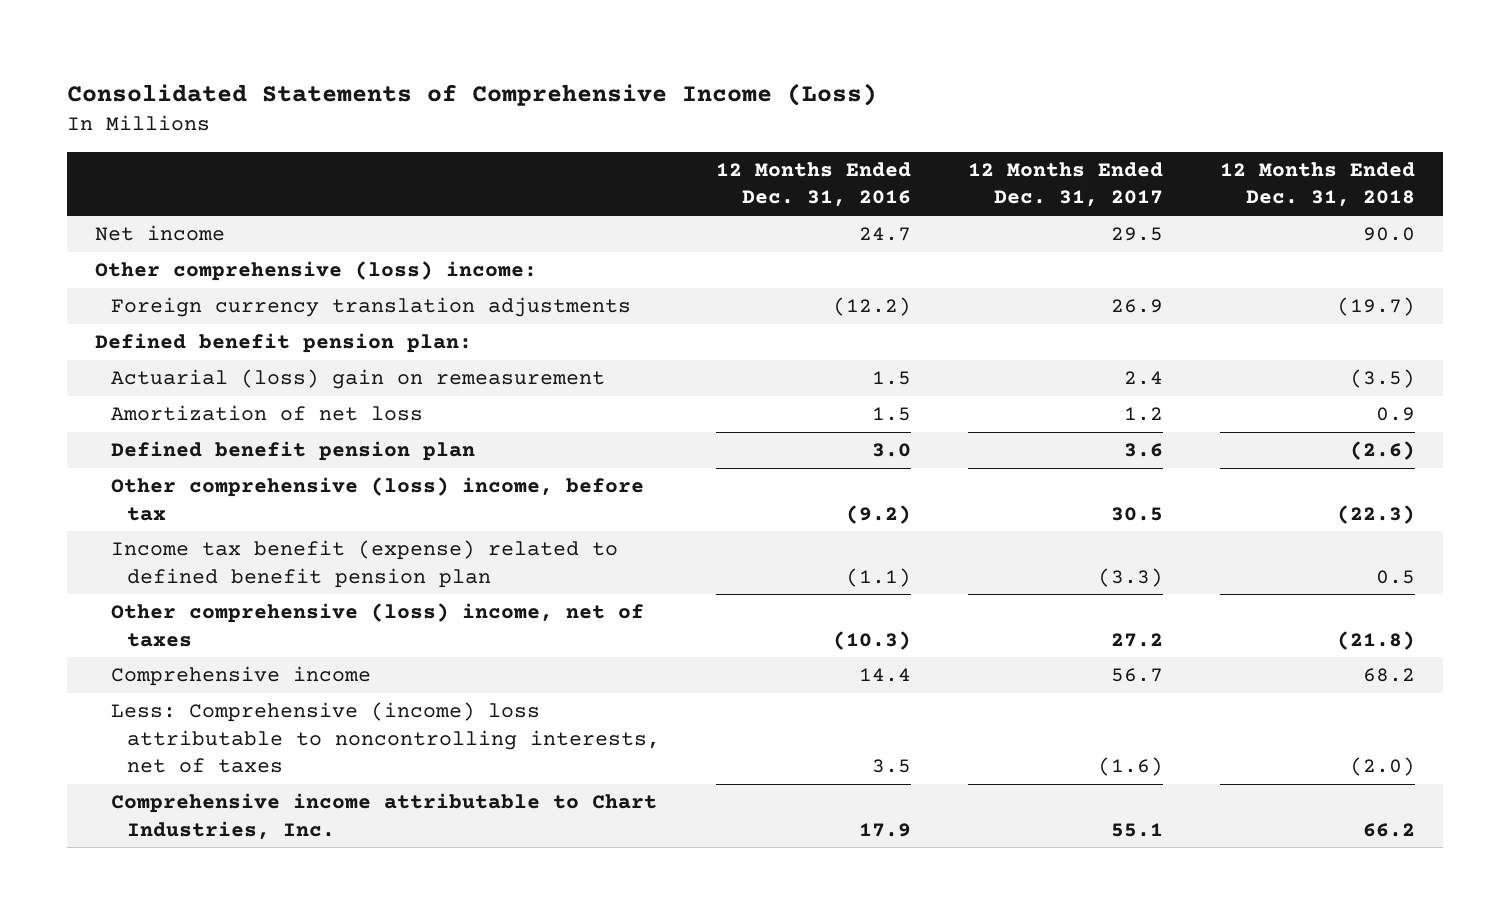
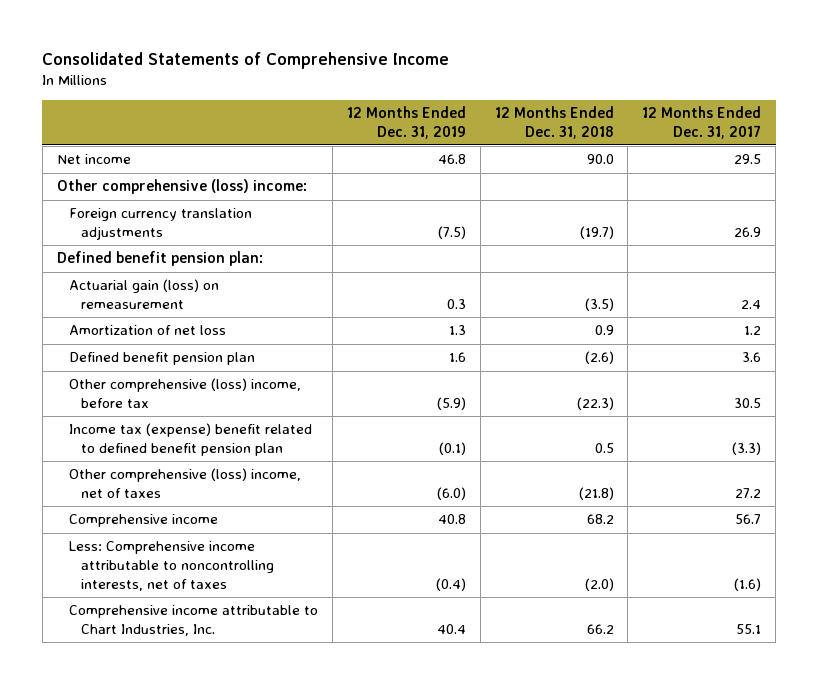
- Consolidated Statements of Comprehensive Income (Loss)
+ Consolidated Statements of Comprehensive Income
- | 12 Months Ended Dec. 31, 2016 | 12 Months Ended Dec. 31, 2017 | 12 Months Ended Dec. 31, 2018
+ | 12 Months Ended Dec. 31, 2019 | 12 Months Ended Dec. 31, 2018 | 12 Months Ended Dec. 31, 2017
- Actuarial (loss) gain on remeasurement | 1.5 | 2.4 | (3.5)
+ Actuarial gain (loss) on remeasurement | 0.3 | (3.5) | 2.4
- Income tax benefit (expense) related to defined benefit pension plan | (1.1) | (3.3) | 0.5
+ Income tax (expense) benefit related to defined benefit pension plan | (0.1) | 0.5 | (3.3)
- Less: Comprehensive (income) loss attributable to noncontrolling interests, net of taxes | 3.5 | (1.6) | (2.0)
+ Less: Comprehensive income attributable to noncontrolling interests, net of taxes | (0.4) | (2.0) | (1.6)

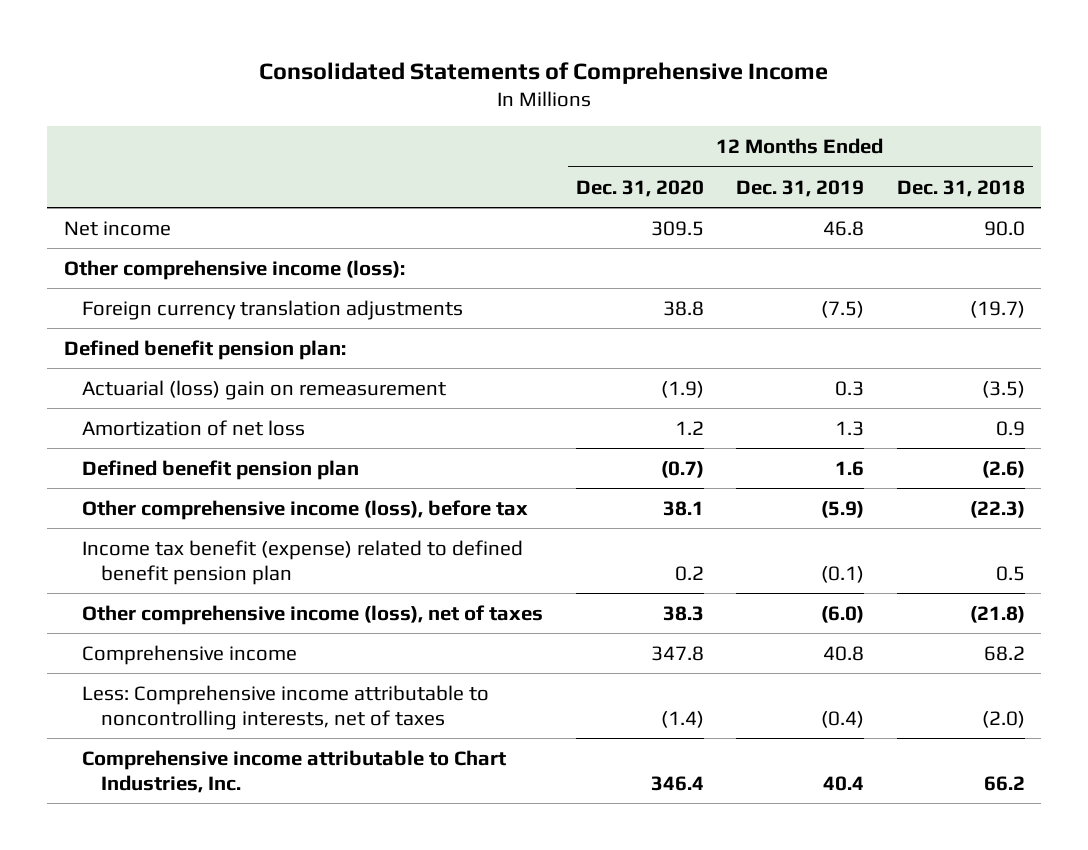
- | 12 Months Ended Dec. 31, 2019 | 12 Months Ended Dec. 31, 2018 | 12 Months Ended Dec. 31, 2017
+ | 12 Months Ended Dec. 31, 2020 | 12 Months Ended Dec. 31, 2019 | 12 Months Ended Dec. 31, 2018
- Other comprehensive (loss) income:
+ Other comprehensive income (loss):
- Actuarial gain (loss) on remeasurement | 0.3 | (3.5) | 2.4
+ Actuarial (loss) gain on remeasurement | (1.9) | 0.3 | (3.5)
- Other comprehensive (loss) income, before tax | (5.9) | (22.3) | 30.5
- Income tax (expense) benefit related to defined benefit pension plan | (0.1) | 0.5 | (3.3)
- Other comprehensive (loss) income, net of taxes | (6.0) | (21.8) | 27.2
+ Other comprehensive income (loss), before tax | 38.1 | (5.9) | (22.3)
+ Income tax benefit (expense) related to defined benefit pension plan | 0.2 | (0.1) | 0.5
+ Other comprehensive income (loss), net of taxes | 38.3 | (6.0) | (21.8)

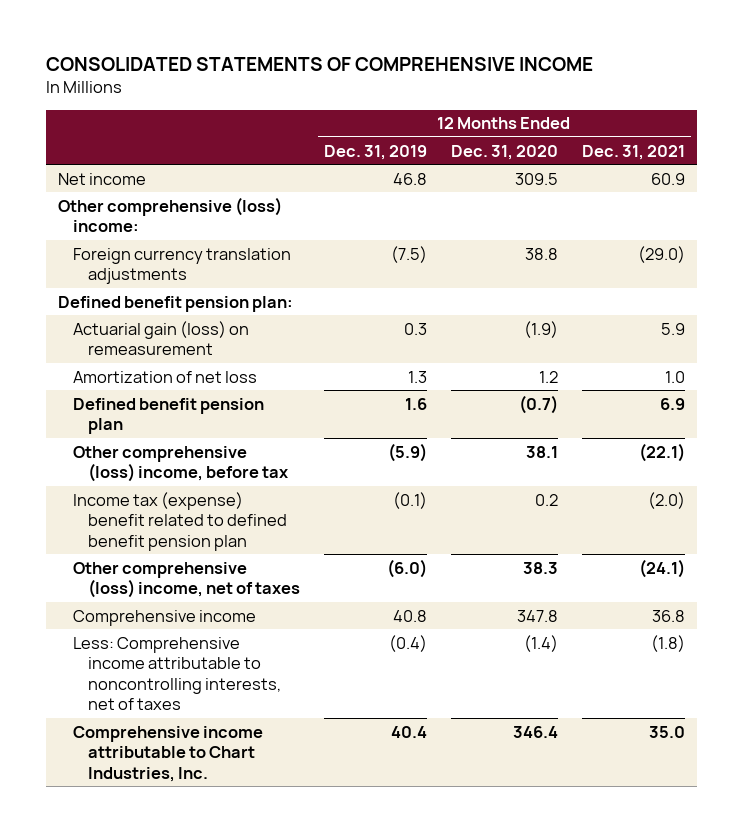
- Consolidated Statements of Comprehensive Income
+ CONSOLIDATED STATEMENTS OF COMPREHENSIVE INCOME
- | 12 Months Ended Dec. 31, 2020 | 12 Months Ended Dec. 31, 2019 | 12 Months Ended Dec. 31, 2018
+ | 12 Months Ended Dec. 31, 2019 | 12 Months Ended Dec. 31, 2020 | 12 Months Ended Dec. 31, 2021
- Other comprehensive income (loss):
+ Other comprehensive (loss) income:
- Actuarial (loss) gain on remeasurement | (1.9) | 0.3 | (3.5)
+ Actuarial gain (loss) on remeasurement | 0.3 | (1.9) | 5.9
- Other comprehensive income (loss), before tax | 38.1 | (5.9) | (22.3)
- Income tax benefit (expense) related to defined benefit pension plan | 0.2 | (0.1) | 0.5
- Other comprehensive income (loss), net of taxes | 38.3 | (6.0) | (21.8)
+ Other comprehensive (loss) income, before tax | (5.9) | 38.1 | (22.1)
+ Income tax (expense) benefit related to defined benefit pension plan | (0.1) | 0.2 | (2.0)
+ Other comprehensive (loss) income, net of taxes | (6.0) | 38.3 | (24.1)

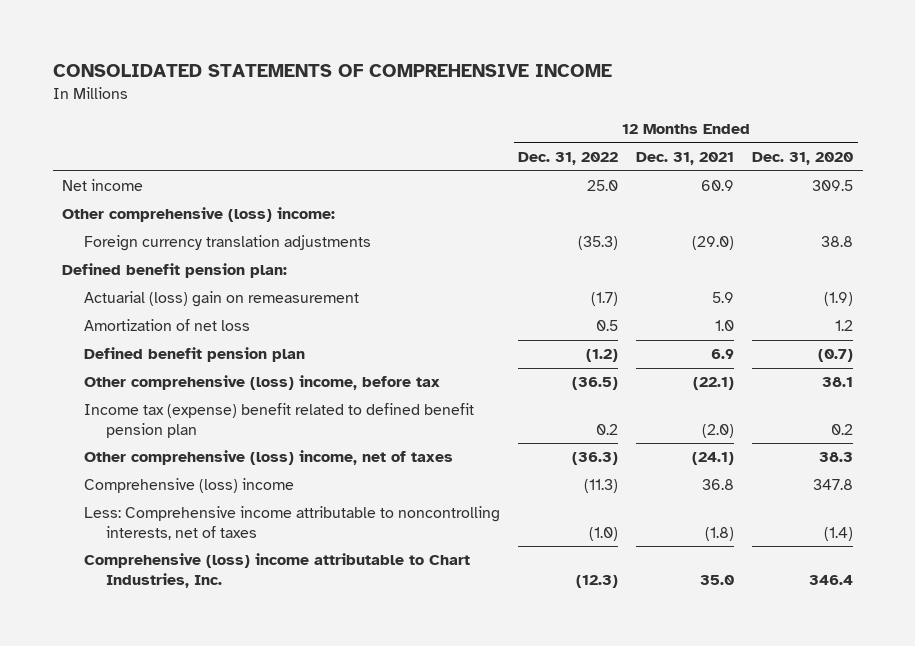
- | 12 Months Ended Dec. 31, 2019 | 12 Months Ended Dec. 31, 2020 | 12 Months Ended Dec. 31, 2021
+ | 12 Months Ended Dec. 31, 2022 | 12 Months Ended Dec. 31, 2021 | 12 Months Ended Dec. 31, 2020
- Actuarial gain (loss) on remeasurement | 0.3 | (1.9) | 5.9
+ Actuarial (loss) gain on remeasurement | (1.7) | 5.9 | (1.9)
- Comprehensive income | 40.8 | 347.8 | 36.8
+ Comprehensive (loss) income | (11.3) | 36.8 | 347.8
- Comprehensive income attributable to Chart Industries, Inc. | 40.4 | 346.4 | 35.0
+ Comprehensive (loss) income attributable to Chart Industries, Inc. | (12.3) | 35.0 | 346.4

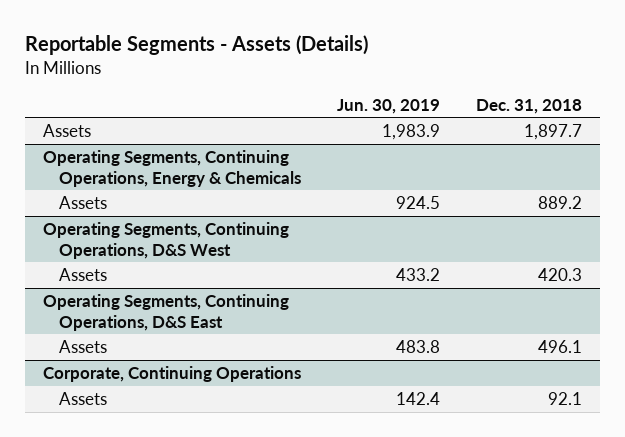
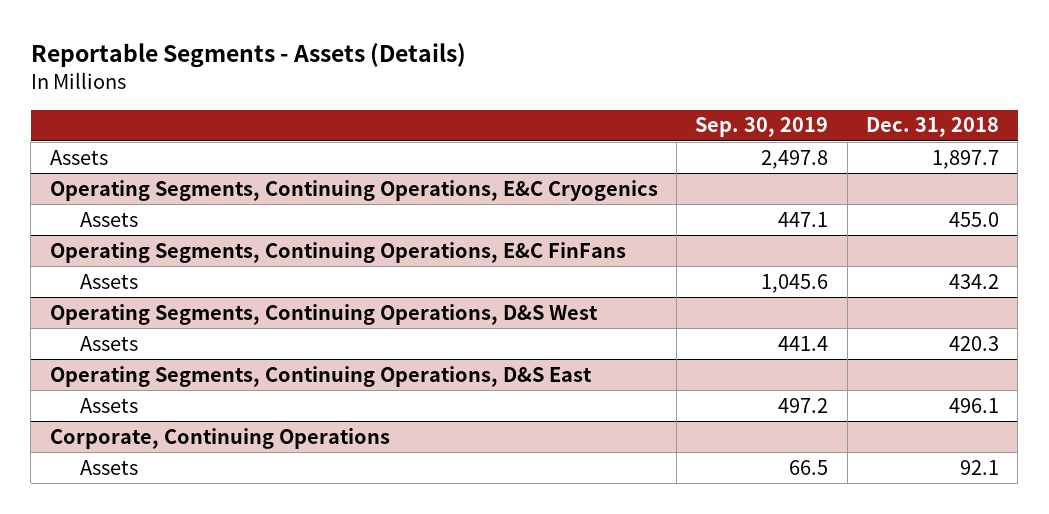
- | Jun. 30, 2019 | Dec. 31, 2018
+ | Sep. 30, 2019 | Dec. 31, 2018
- Operating Segments, Continuing Operations, Energy & Chemicals
- Assets | 924.5 | 889.2
+ Operating Segments, Continuing Operations, E&C Cryogenics
+ Assets | 447.1 | 455.0
+ Operating Segments, Continuing Operations, E&C FinFans
+ Assets | 1,045.6 | 434.2

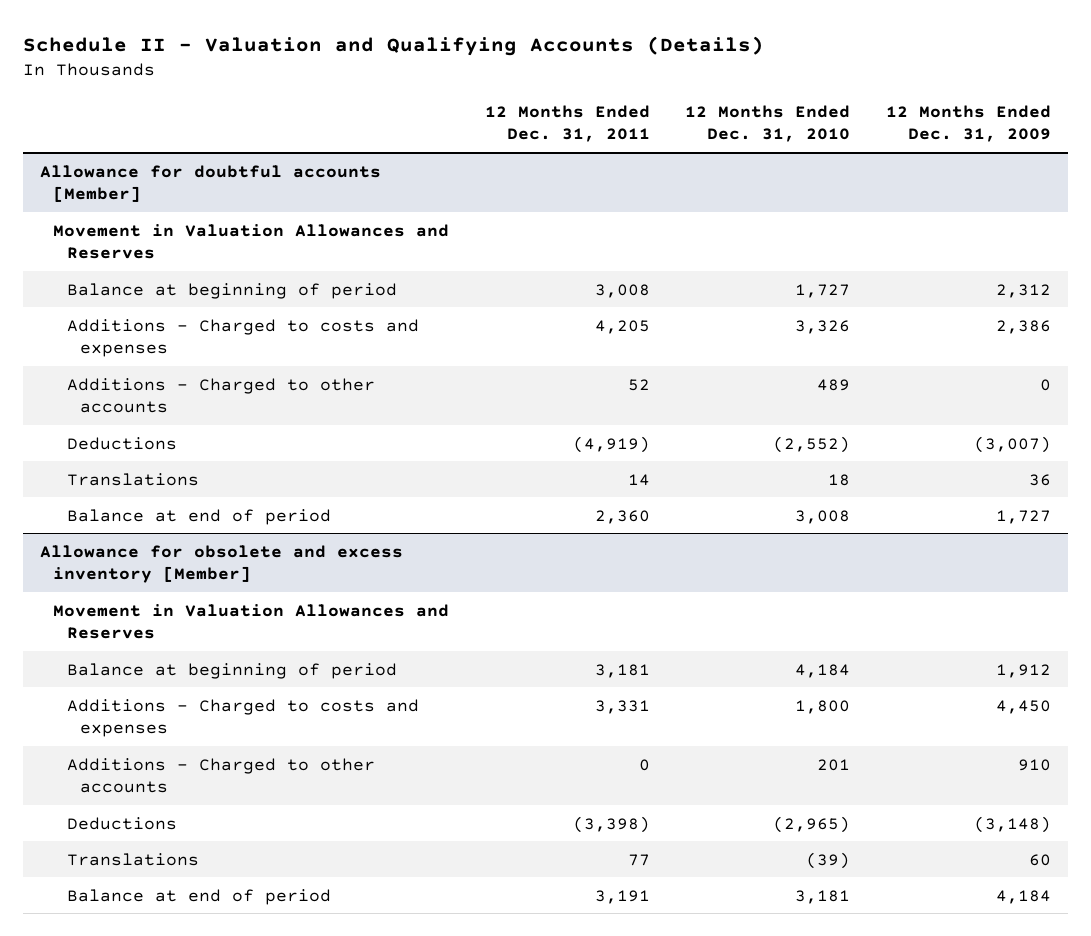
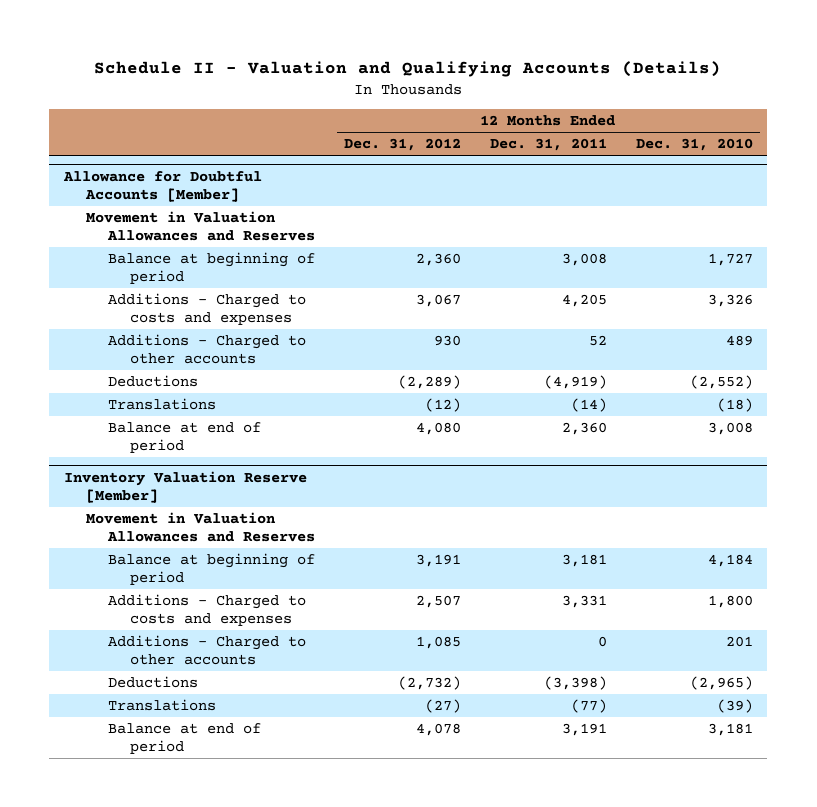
- | 12 Months Ended Dec. 31, 2011 | 12 Months Ended Dec. 31, 2010 | 12 Months Ended Dec. 31, 2009
+ | 12 Months Ended Dec. 31, 2012 | 12 Months Ended Dec. 31, 2011 | 12 Months Ended Dec. 31, 2010
- Allowance for doubtful accounts [Member]
+ Allowance for Doubtful Accounts [Member]
- Translations | 14 | 18 | 36
+ Translations | (12) | (14) | (18)
- Allowance for obsolete and excess inventory [Member]
+ Inventory Valuation Reserve [Member]
- Translations | 77 | (39) | 60
+ Translations | (27) | (77) | (39)

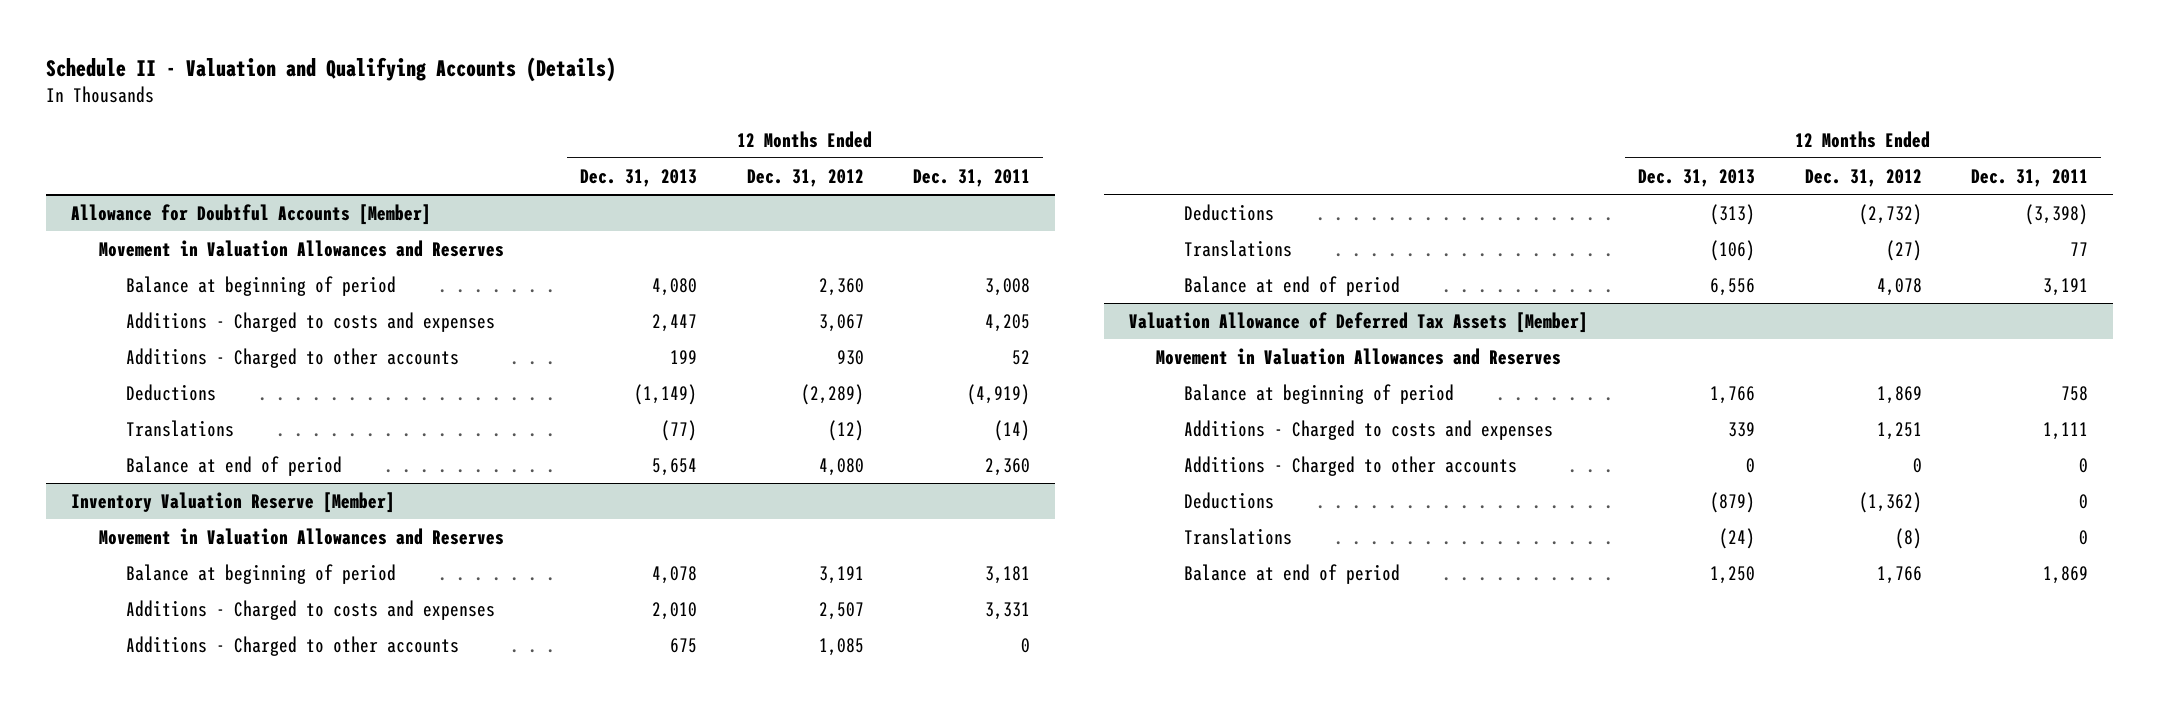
- | 12 Months Ended Dec. 31, 2012 | 12 Months Ended Dec. 31, 2011 | 12 Months Ended Dec. 31, 2010
+ | 12 Months Ended Dec. 31, 2013 | 12 Months Ended Dec. 31, 2012 | 12 Months Ended Dec. 31, 2011
@ Inventory Valuation Reserve [Member]
- Translations | (27) | (77) | (39)
+ Translations | (106) | (27) | 77
+ Valuation Allowance of Deferred Tax Assets [Member]
+ Movement in Valuation Allowances and Reserves
+ Balance at beginning of period | 1,766 | 1,869 | 758
+ Additions - Charged to costs and expenses | 339 | 1,251 | 1,111
+ Additions - Charged to other accounts | 0 | 0 | 0
+ Deductions | (879) | (1,362) | 0
+ Translations | (24) | (8) | 0
+ Balance at end of period | 1,250 | 1,766 | 1,869

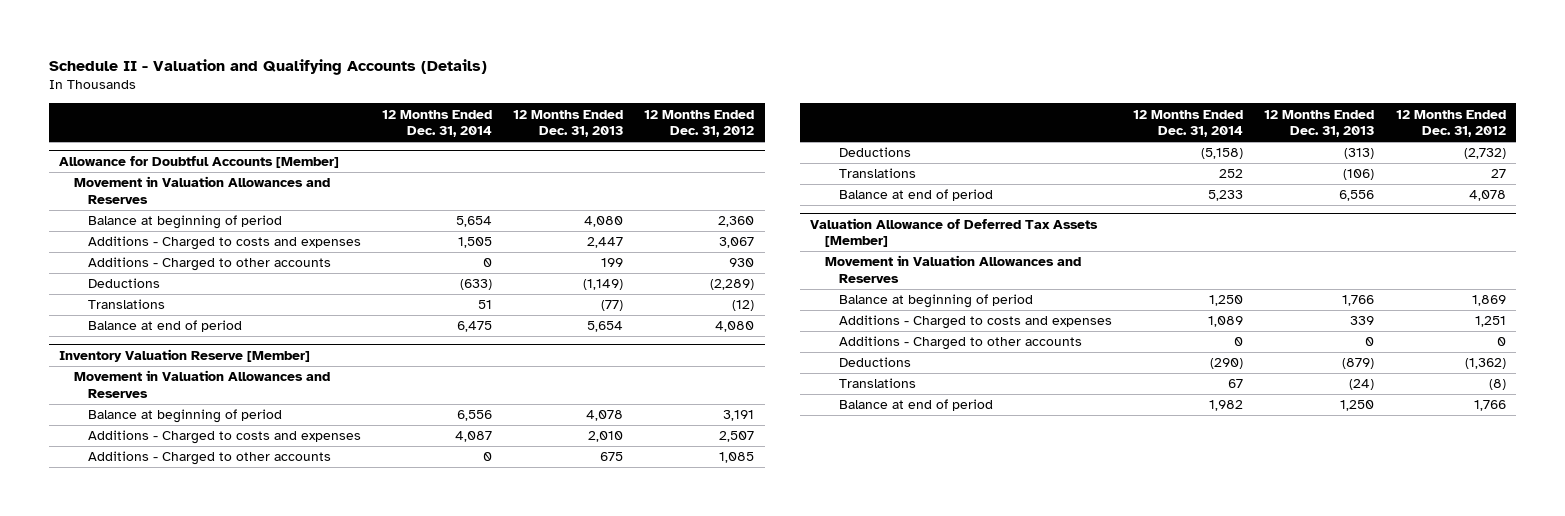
- | 12 Months Ended Dec. 31, 2013 | 12 Months Ended Dec. 31, 2012 | 12 Months Ended Dec. 31, 2011
+ | 12 Months Ended Dec. 31, 2014 | 12 Months Ended Dec. 31, 2013 | 12 Months Ended Dec. 31, 2012
@ Inventory Valuation Reserve [Member]
- Translations | (106) | (27) | 77
+ Translations | 252 | (106) | 27

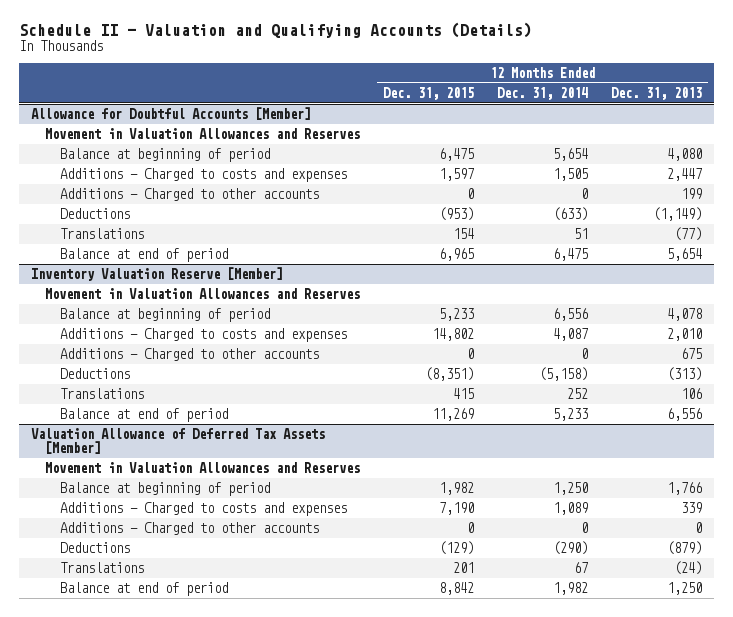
- | 12 Months Ended Dec. 31, 2014 | 12 Months Ended Dec. 31, 2013 | 12 Months Ended Dec. 31, 2012
+ | 12 Months Ended Dec. 31, 2015 | 12 Months Ended Dec. 31, 2014 | 12 Months Ended Dec. 31, 2013
@ Inventory Valuation Reserve [Member]
- Translations | 252 | (106) | 27
+ Translations | 415 | 252 | 106

